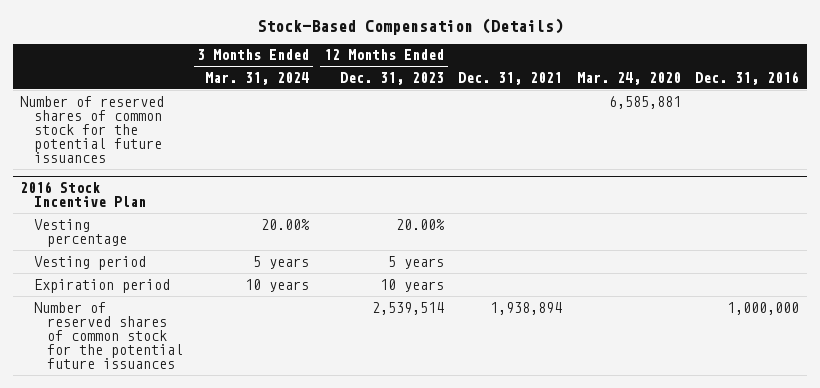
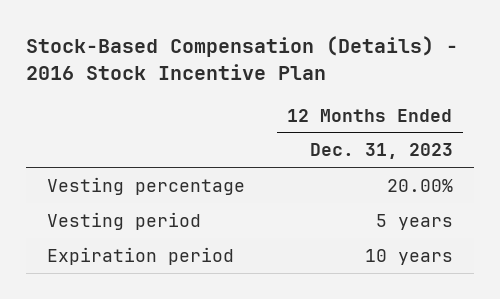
- Stock-Based Compensation (Details)
+ Stock-Based Compensation (Details) - 2016 Stock Incentive Plan
- | 3 Months Ended Mar. 31, 2024 | 12 Months Ended Dec. 31, 2023 | Dec. 31, 2021 | Mar. 24, 2020 | Dec. 31, 2016
+ | 12 Months Ended Dec. 31, 2023
- Number of reserved shares of common stock for the potential future issuances | | | | 6,585,881 |
- 2016 Stock Incentive Plan
- Number of reserved shares of common stock for the potential future issuances | | 2,539,514 | 1,938,894 | | 1,000,000

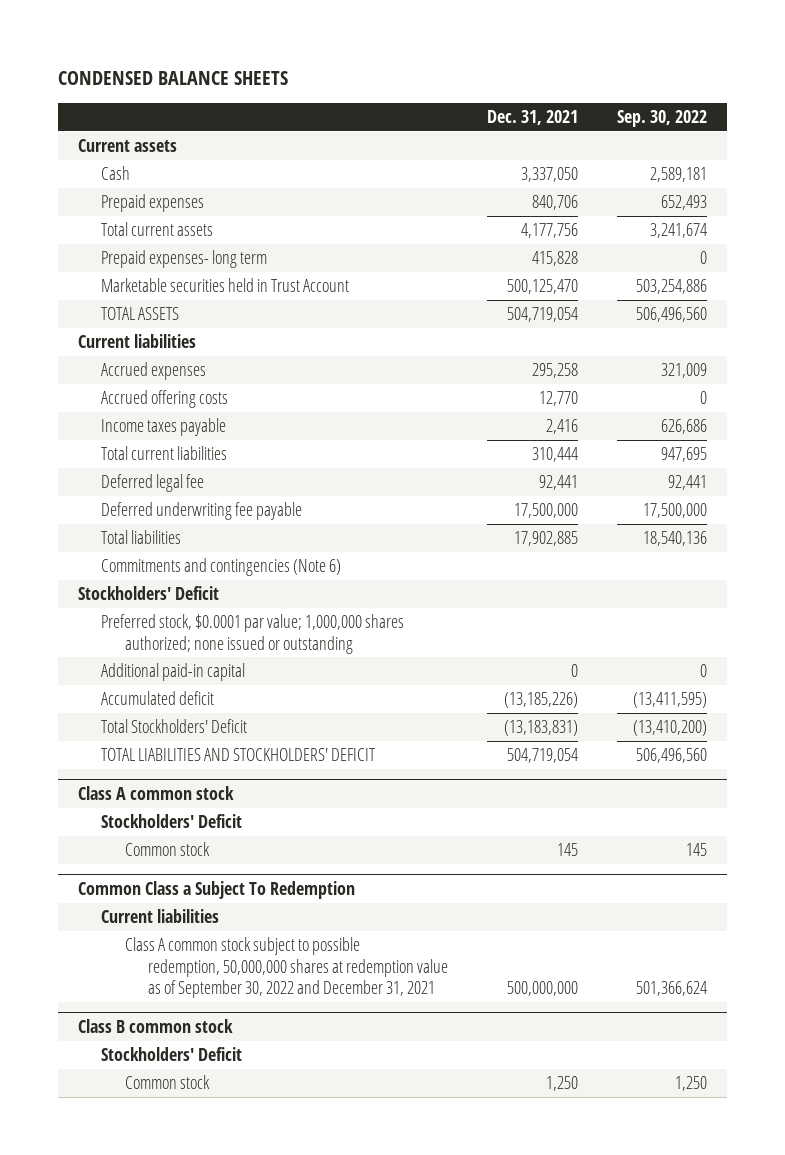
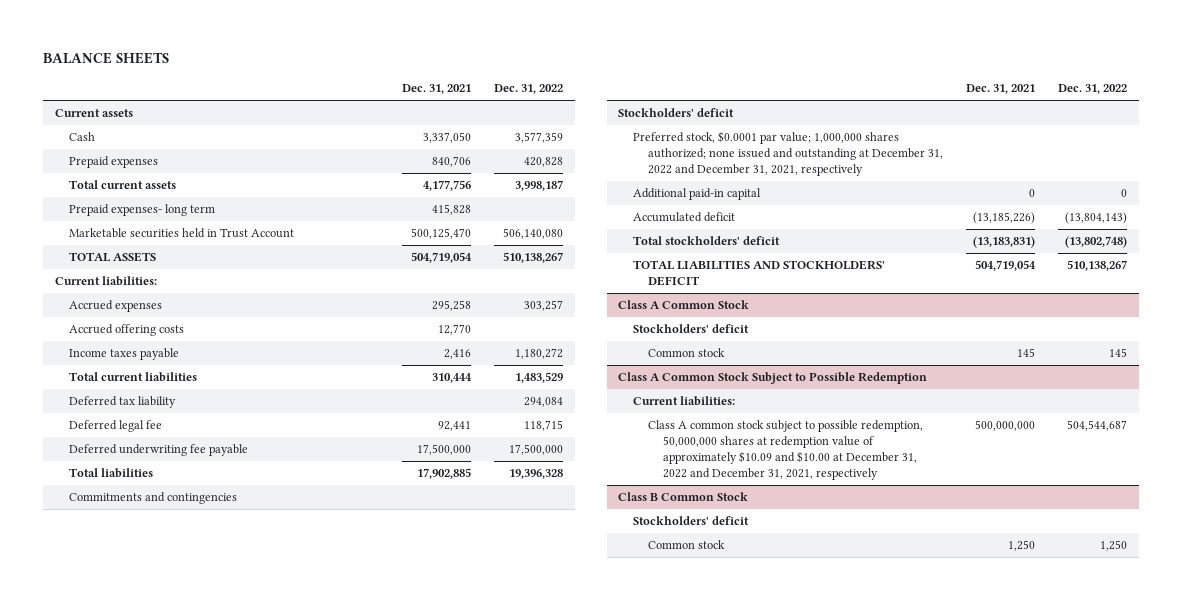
- CONDENSED BALANCE SHEETS
+ BALANCE SHEETS
- | Dec. 31, 2021 | Sep. 30, 2022
+ | Dec. 31, 2021 | Dec. 31, 2022
- Current liabilities
+ Current liabilities:
+ Deferred tax liability | | 294,084
- Commitments and contingencies (Note 6)
- Stockholders' Deficit
- Preferred stock, $0.0001 par value; 1,000,000 shares authorized; none issued or outstanding
+ Commitments and contingencies
+ Stockholders' deficit
+ Preferred stock, $0.0001 par value; 1,000,000 shares authorized; none issued and outstanding at December 31, 2022 and December 31, 2021, respectively
- Total Stockholders' Deficit | (13,183,831) | (13,410,200)
+ Total stockholders' deficit | (13,183,831) | (13,802,748)
- Class A common stock
- Stockholders' Deficit
+ Class A Common Stock
+ Stockholders' deficit
- Common Class a Subject To Redemption
- Current liabilities
- Class A common stock subject to possible redemption, 50,000,000 shares at redemption value as of September 30, 2022 and December 31, 2021 | 500,000,000 | 501,366,624
- Class B common stock
- Stockholders' Deficit
+ Class A Common Stock Subject to Possible Redemption
+ Current liabilities:
+ Class A common stock subject to possible redemption, 50,000,000 shares at redemption value of approximately $10.09 and $10.00 at December 31, 2022 and December 31, 2021, respectively | 500,000,000 | 504,544,687
+ Class B Common Stock
+ Stockholders' deficit

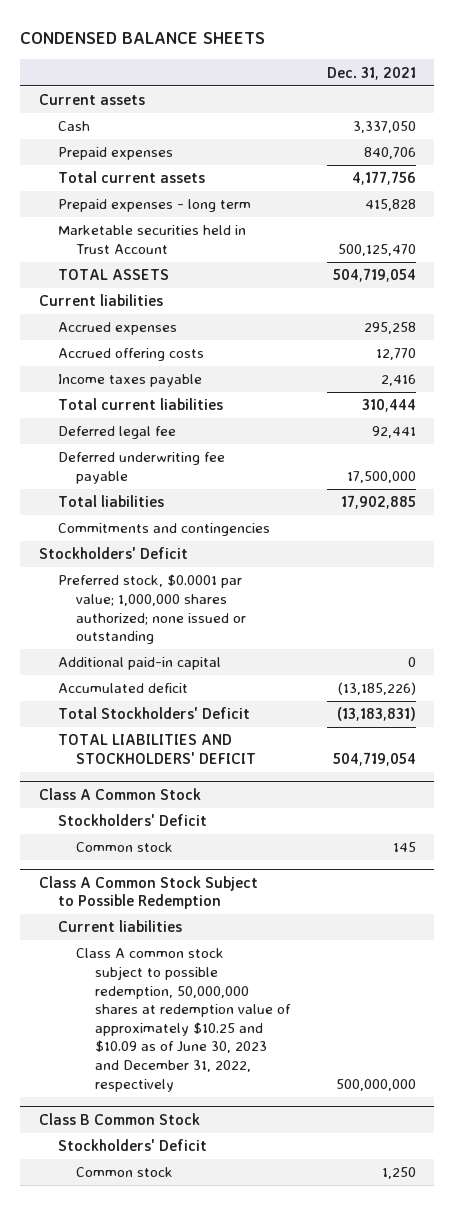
- BALANCE SHEETS
+ CONDENSED BALANCE SHEETS
- | Dec. 31, 2021 | Dec. 31, 2022
+ | Dec. 31, 2021
- Prepaid expenses- long term | 415,828 |
+ Prepaid expenses - long term | 415,828
- Current liabilities:
+ Current liabilities
- Deferred tax liability | | 294,084
- Stockholders' deficit
- Preferred stock, $0.0001 par value; 1,000,000 shares authorized; none issued and outstanding at December 31, 2022 and December 31, 2021, respectively
+ Stockholders' Deficit
+ Preferred stock, $0.0001 par value; 1,000,000 shares authorized; none issued or outstanding
- Total stockholders' deficit | (13,183,831) | (13,802,748)
+ Total Stockholders' Deficit | (13,183,831)
@ Class A Common Stock
- Stockholders' deficit
+ Stockholders' Deficit
@ Class A Common Stock Subject to Possible Redemption
- Current liabilities:
- Class A common stock subject to possible redemption, 50,000,000 shares at redemption value of approximately $10.09 and $10.00 at December 31, 2022 and December 31, 2021, respectively | 500,000,000 | 504,544,687
+ Current liabilities
+ Class A common stock subject to possible redemption, 50,000,000 shares at redemption value of approximately $10.25 and $10.09 as of June 30, 2023 and December 31, 2022, respectively | 500,000,000
@ Class B Common Stock
- Stockholders' deficit
+ Stockholders' Deficit

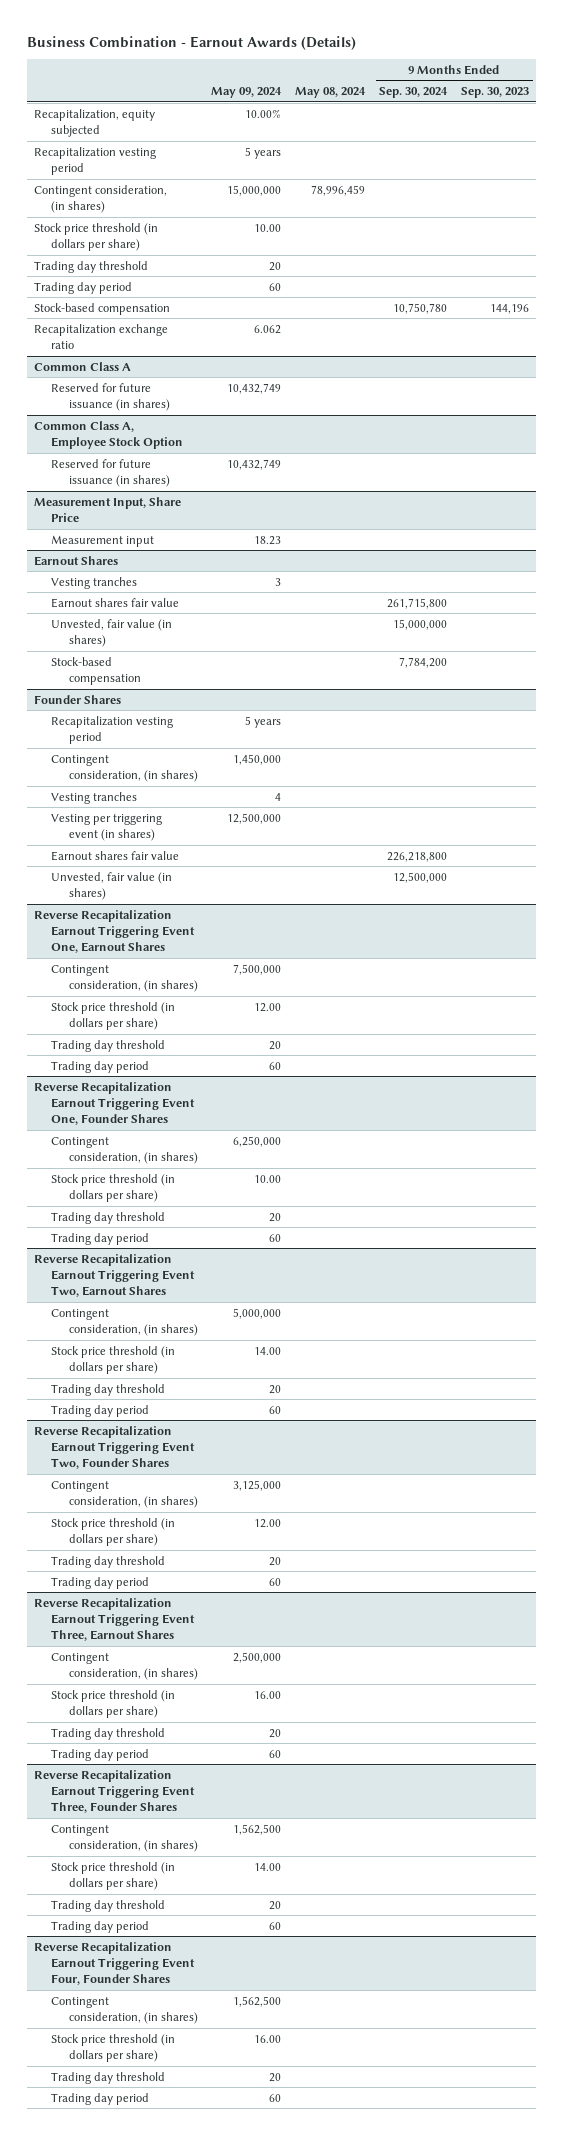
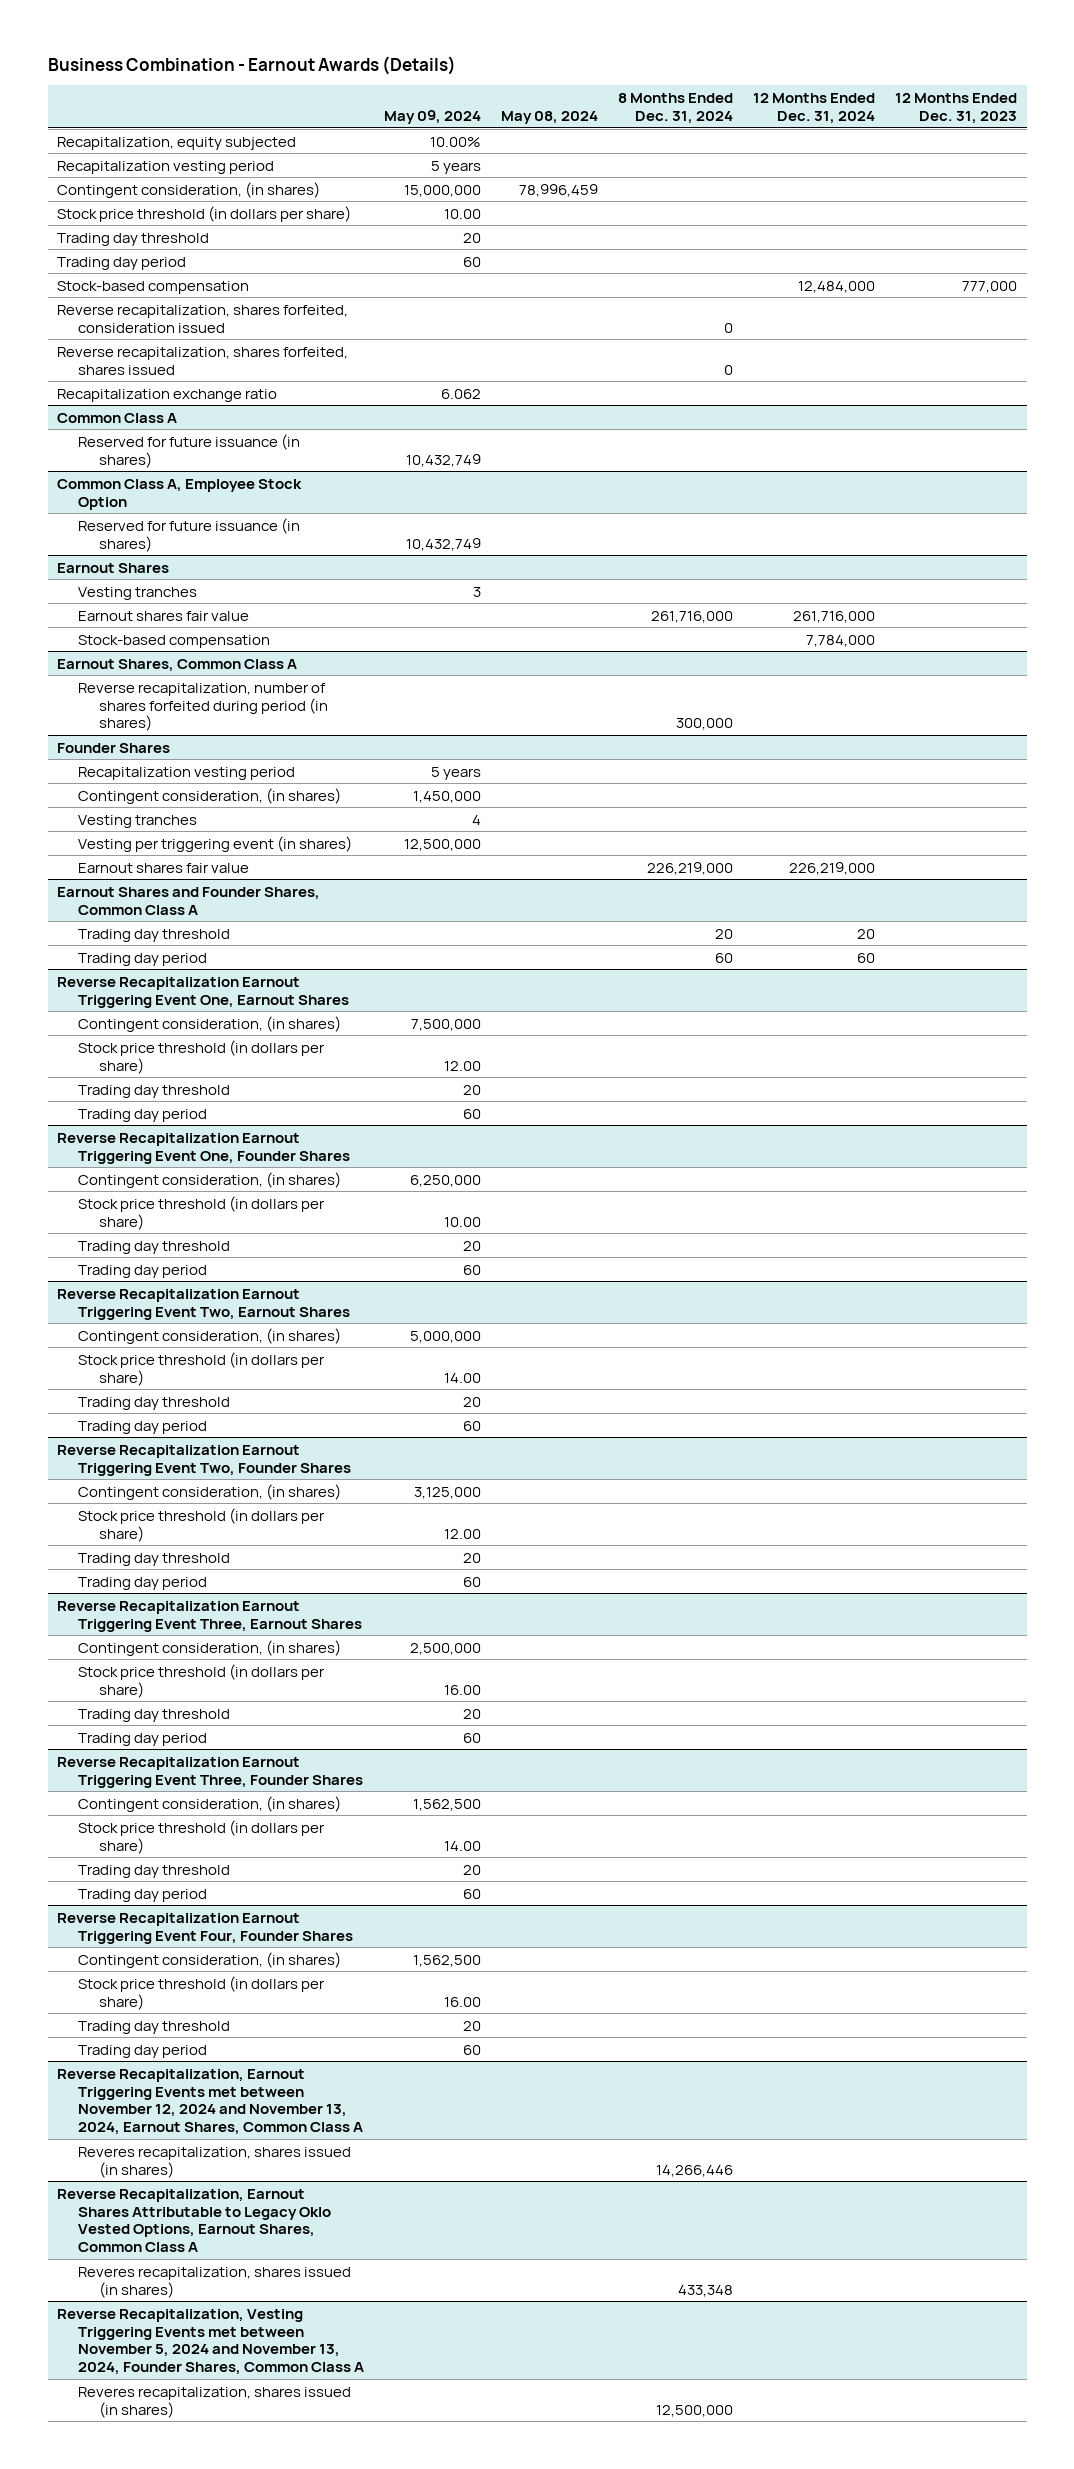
- | May 09, 2024 | May 08, 2024 | 9 Months Ended Sep. 30, 2024 | 9 Months Ended Sep. 30, 2023
+ | May 09, 2024 | May 08, 2024 | 8 Months Ended Dec. 31, 2024 | 12 Months Ended Dec. 31, 2024 | 12 Months Ended Dec. 31, 2023
+ Reverse recapitalization, shares forfeited, consideration issued | | | 0 | |
+ Reverse recapitalization, shares forfeited, shares issued | | | 0 | |
- Measurement Input, Share Price
- Measurement input | 18.23 | | |
@ Earnout Shares
- Unvested, fair value (in shares) | | | 15,000,000 |
+ Earnout Shares, Common Class A
+ Reverse recapitalization, number of shares forfeited during period (in shares) | | | 300,000 | |
@ Founder Shares
- Unvested, fair value (in shares) | | | 12,500,000 |
+ Earnout Shares and Founder Shares, Common Class A
+ Trading day threshold | | | 20 | 20 |
+ Trading day period | | | 60 | 60 |
+ Reverse Recapitalization, Earnout Triggering Events met between November 12, 2024 and November 13, 2024, Earnout Shares, Common Class A
+ Reveres recapitalization, shares issued (in shares) | | | 14,266,446 | |
+ Reverse Recapitalization, Earnout Shares Attributable to Legacy Oklo Vested Options, Earnout Shares, Common Class A
+ Reveres recapitalization, shares issued (in shares) | | | 433,348 | |
+ Reverse Recapitalization, Vesting Triggering Events met between November 5, 2024 and November 13, 2024, Founder Shares, Common Class A
+ Reveres recapitalization, shares issued (in shares) | | | 12,500,000 | |

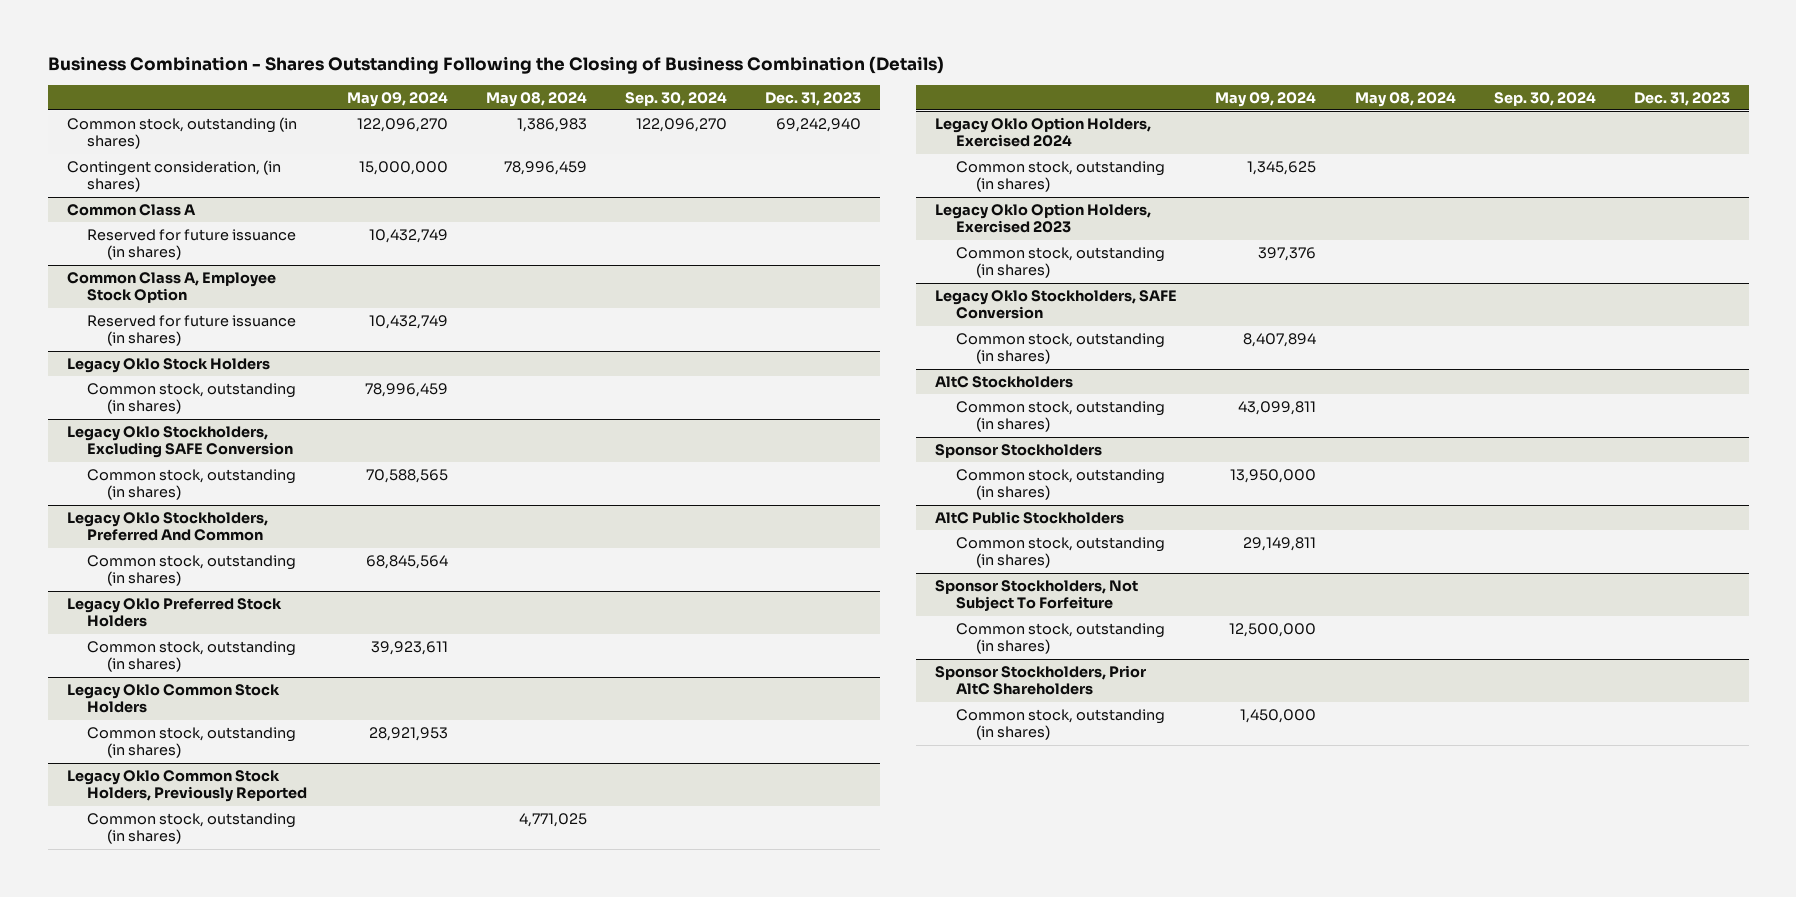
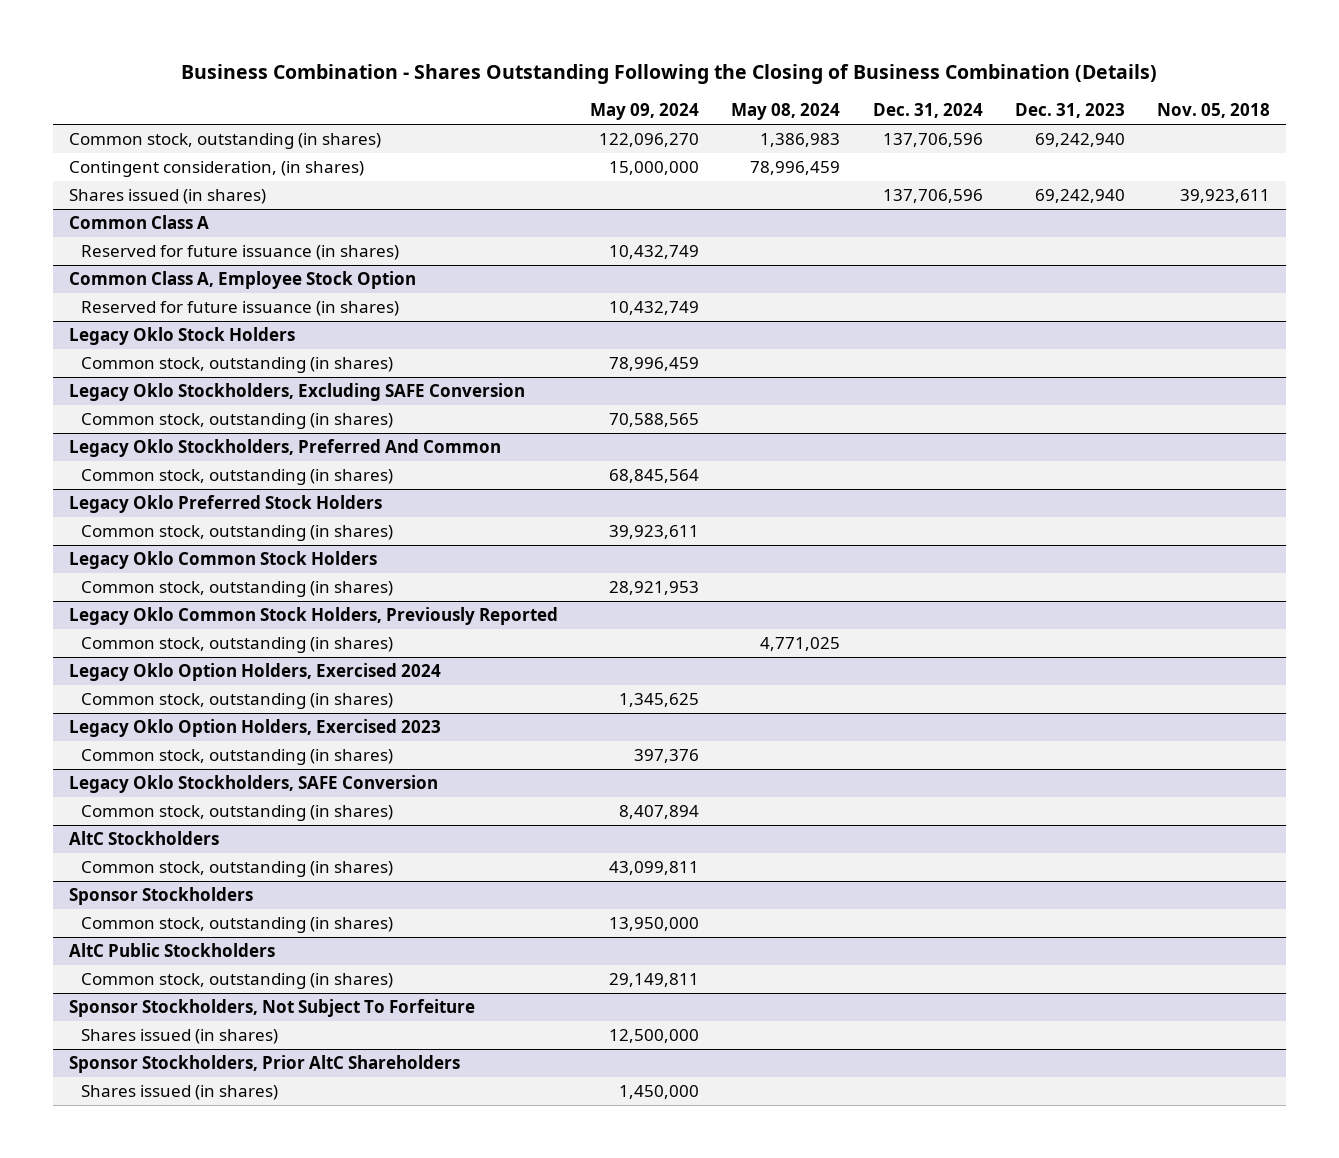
- | May 09, 2024 | May 08, 2024 | Sep. 30, 2024 | Dec. 31, 2023
+ | May 09, 2024 | May 08, 2024 | Dec. 31, 2024 | Dec. 31, 2023 | Nov. 05, 2018
+ Shares issued (in shares) | | | 137,706,596 | 69,242,940 | 39,923,611
@ Sponsor Stockholders, Not Subject To Forfeiture
- Common stock, outstanding (in shares) | 12,500,000 | | |
+ Shares issued (in shares) | 12,500,000 | | | |
@ Sponsor Stockholders, Prior AltC Shareholders
- Common stock, outstanding (in shares) | 1,450,000 | | |
+ Shares issued (in shares) | 1,450,000 | | | |

